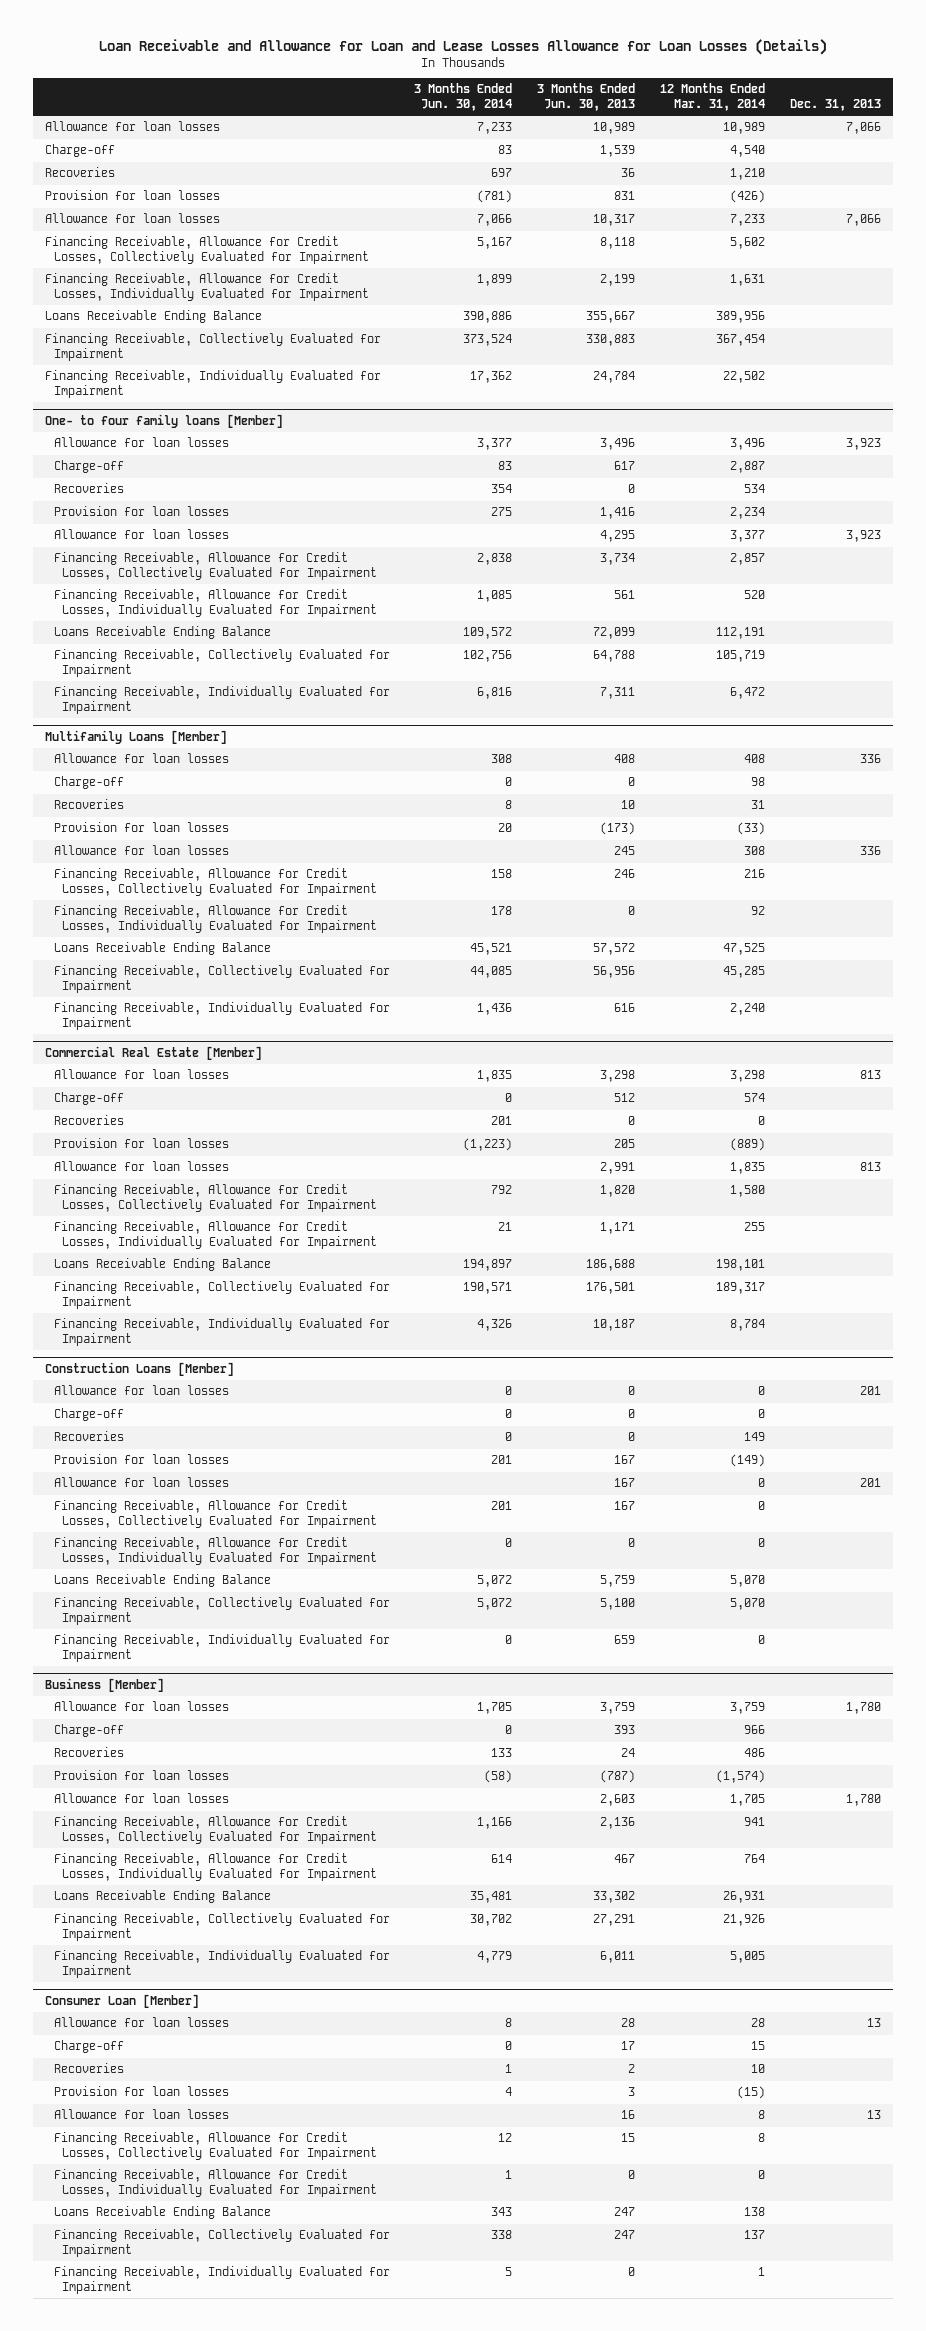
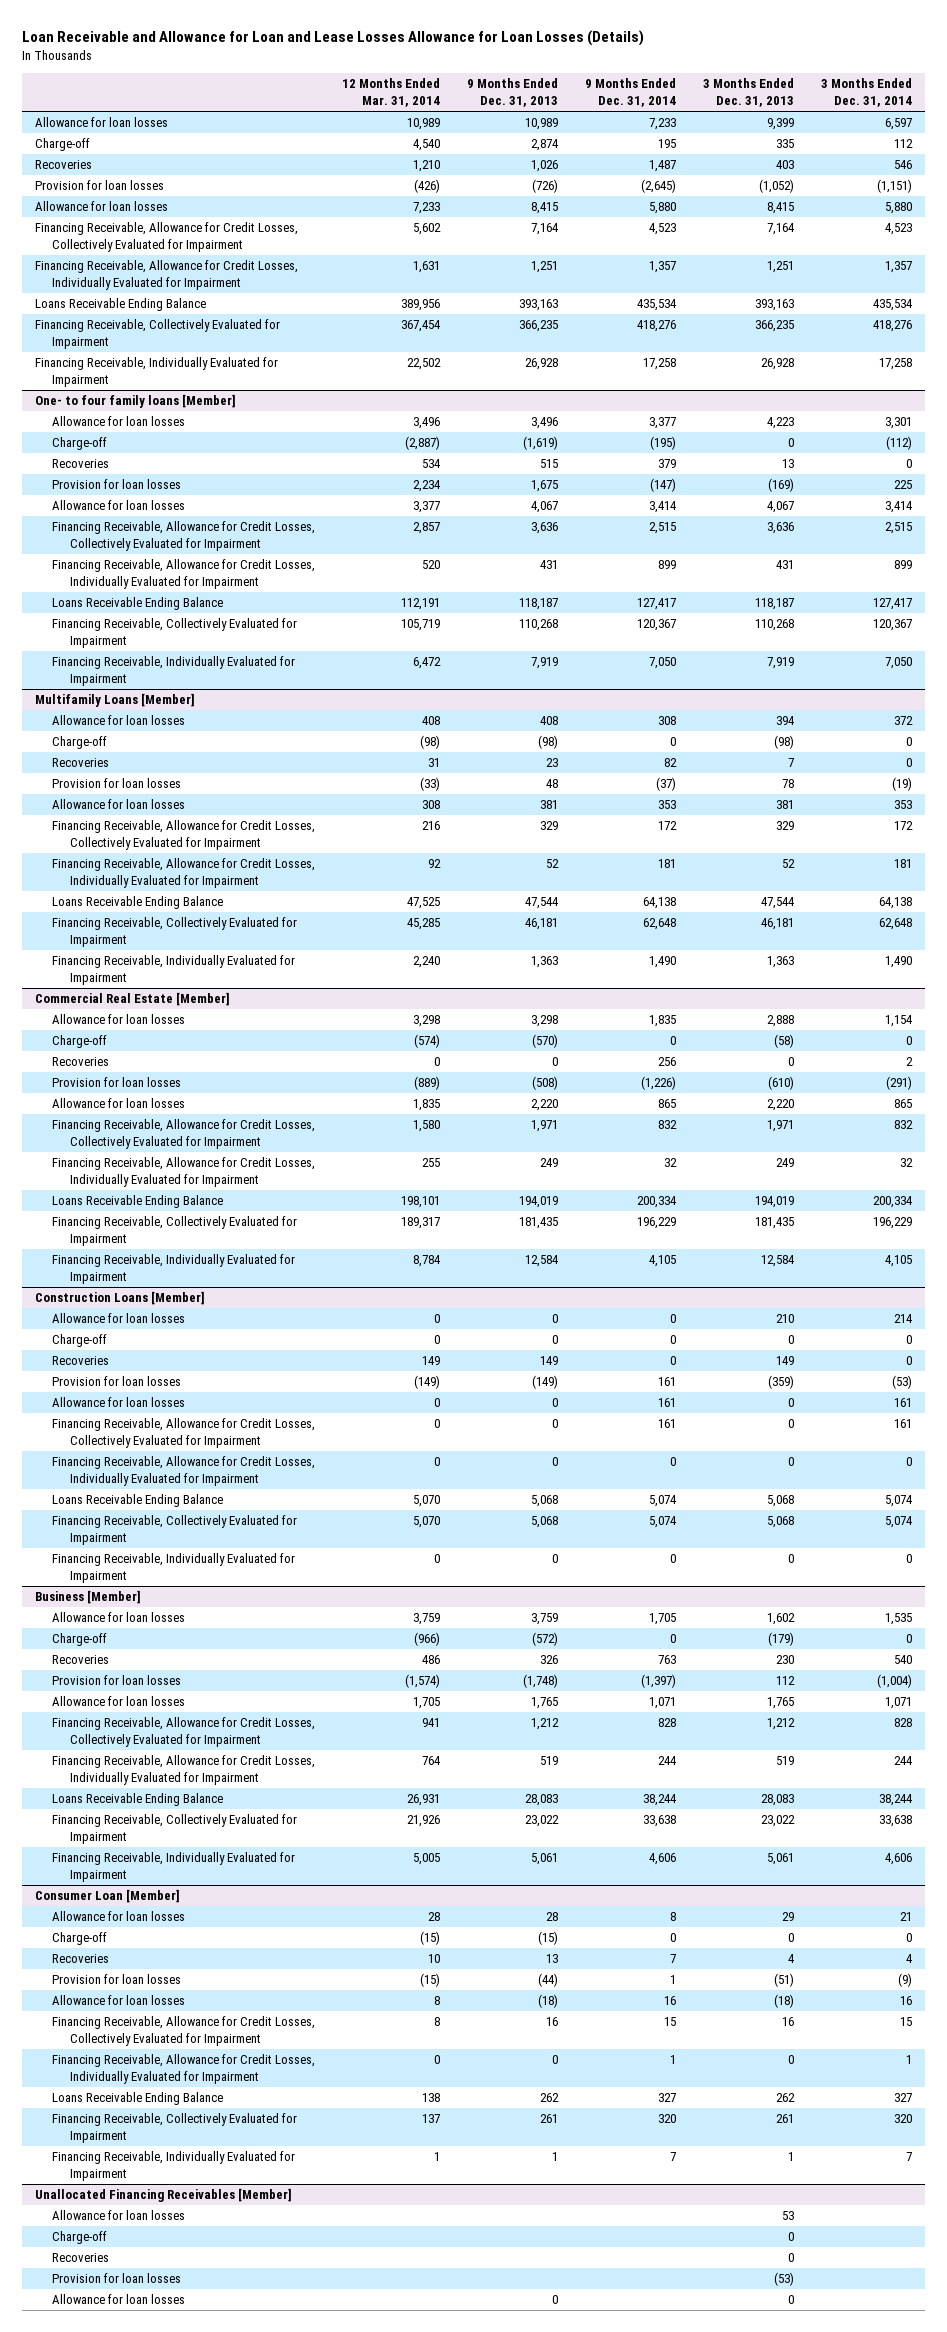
- | 3 Months Ended Jun. 30, 2014 | 3 Months Ended Jun. 30, 2013 | 12 Months Ended Mar. 31, 2014 | Dec. 31, 2013
+ | 12 Months Ended Mar. 31, 2014 | 9 Months Ended Dec. 31, 2013 | 9 Months Ended Dec. 31, 2014 | 3 Months Ended Dec. 31, 2013 | 3 Months Ended Dec. 31, 2014
@ One- to four family loans [Member]
- Charge-off | 83 | 617 | 2,887 |
+ Charge-off | (2,887) | (1,619) | (195) | 0 | (112)
@ Multifamily Loans [Member]
- Charge-off | 0 | 0 | 98 |
+ Charge-off | (98) | (98) | 0 | (98) | 0
@ Commercial Real Estate [Member]
- Charge-off | 0 | 512 | 574 |
+ Charge-off | (574) | (570) | 0 | (58) | 0
@ Business [Member]
- Charge-off | 0 | 393 | 966 |
+ Charge-off | (966) | (572) | 0 | (179) | 0
@ Consumer Loan [Member]
- Charge-off | 0 | 17 | 15 |
+ Charge-off | (15) | (15) | 0 | 0 | 0
+ Unallocated Financing Receivables [Member]
+ Allowance for loan losses | | | | 53 |
+ Charge-off | | | | 0 |
+ Recoveries | | | | 0 |
+ Provision for loan losses | | | | (53) |
+ Allowance for loan losses | | 0 | | 0 |

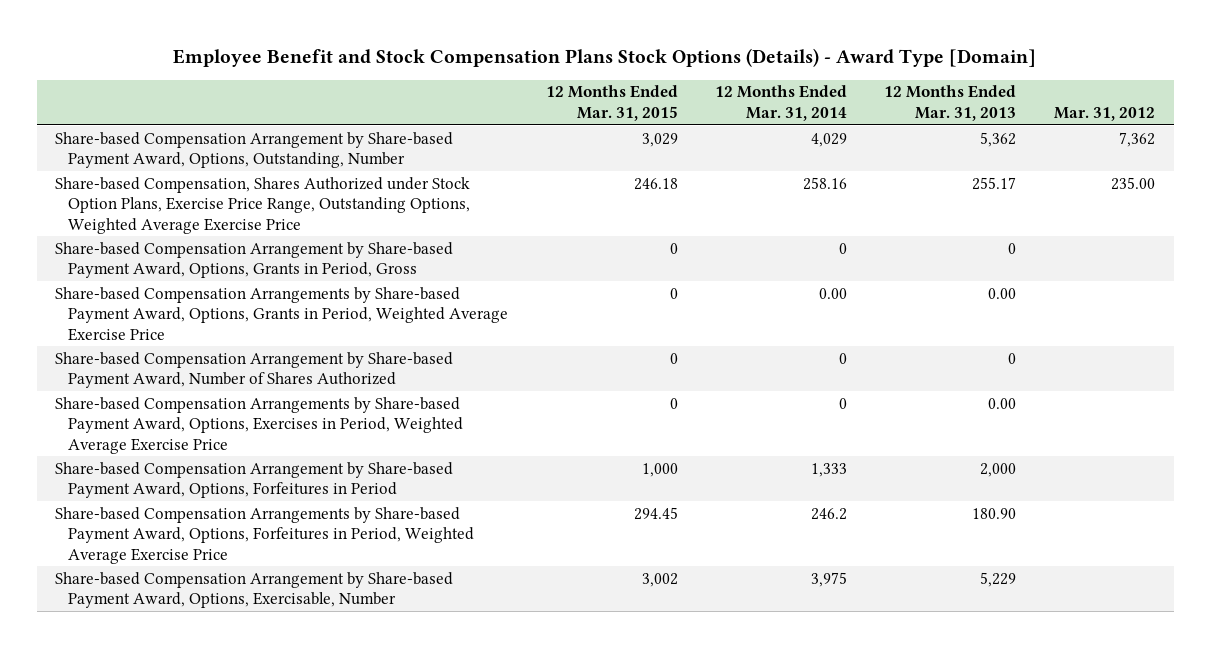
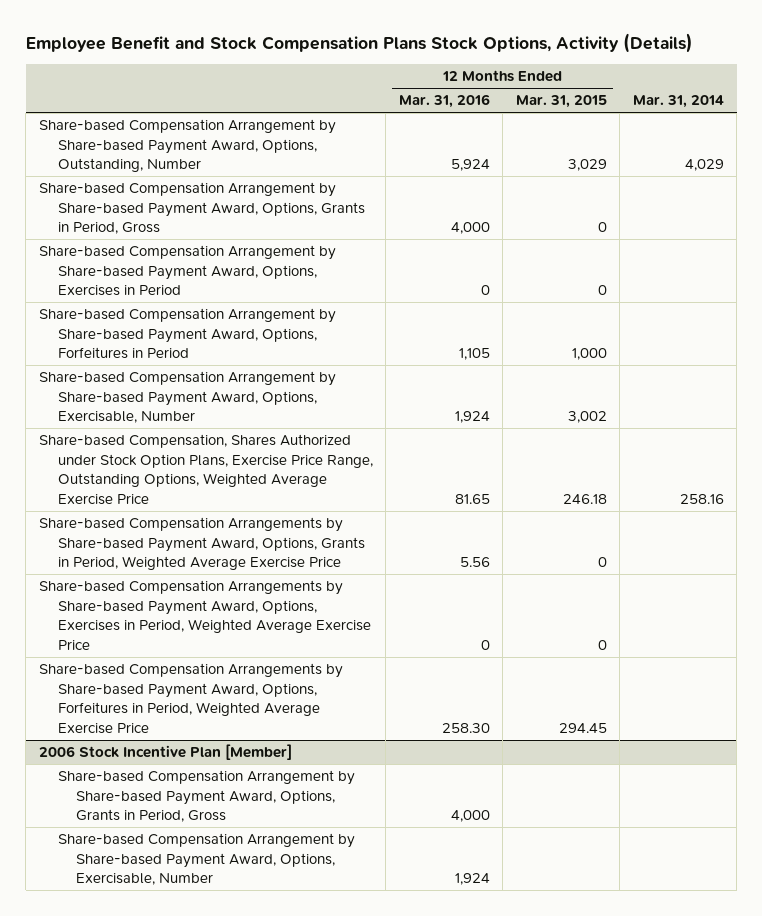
- Employee Benefit and Stock Compensation Plans Stock Options (Details) - Award Type [Domain]
+ Employee Benefit and Stock Compensation Plans Stock Options, Activity (Details)
- | 12 Months Ended Mar. 31, 2015 | 12 Months Ended Mar. 31, 2014 | 12 Months Ended Mar. 31, 2013 | Mar. 31, 2012
+ | 12 Months Ended Mar. 31, 2016 | 12 Months Ended Mar. 31, 2015 | Mar. 31, 2014
+ Share-based Compensation Arrangement by Share-based Payment Award, Options, Exercises in Period | 0 | 0 |
moved up: Share-based Compensation Arrangement by Share-based Payment Award, Options, Forfeitures in Period | 1,105 | 1,000 |
moved up: Share-based Compensation Arrangement by Share-based Payment Award, Options, Exercisable, Number | 1,924 | 3,002 |
moved down: Share-based Compensation, Shares Authorized under Stock Option Plans, Exercise Price Range, Outstanding Options, Weighted Average Exercise Price | 81.65 | 246.18 | 258.16
- Share-based Compensation Arrangement by Share-based Payment Award, Number of Shares Authorized | 0 | 0 | 0 |
+ 2006 Stock Incentive Plan [Member]
+ Share-based Compensation Arrangement by Share-based Payment Award, Options, Grants in Period, Gross | 4,000 | |
+ Share-based Compensation Arrangement by Share-based Payment Award, Options, Exercisable, Number | 1,924 | |

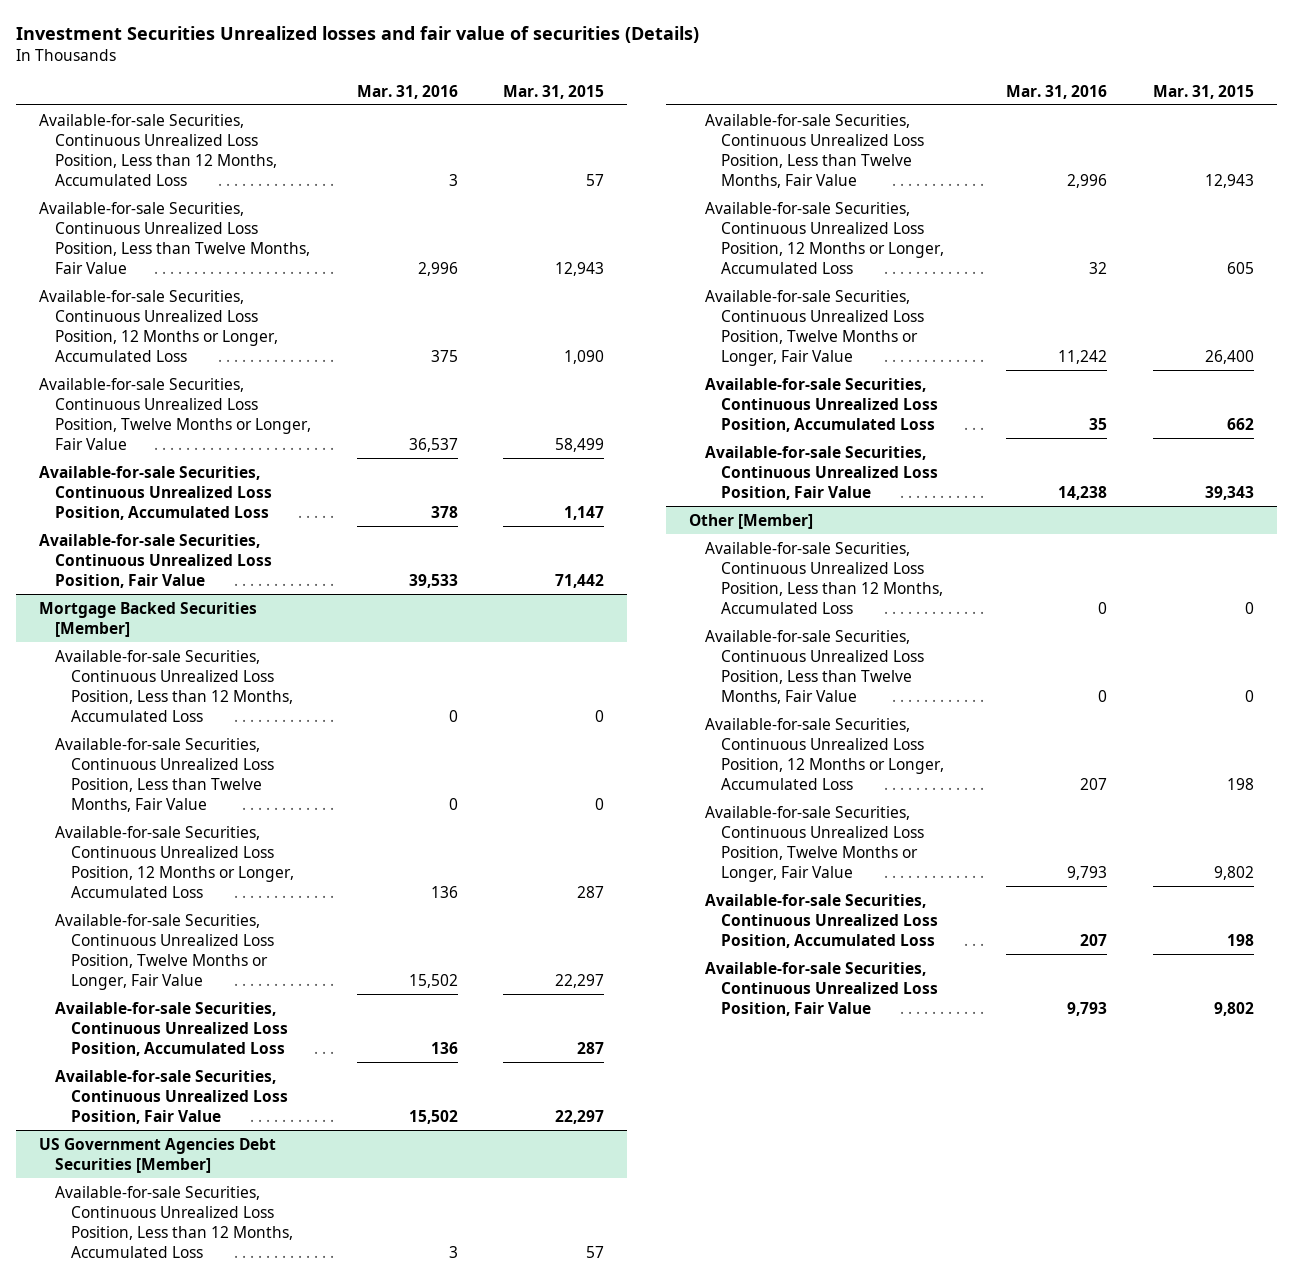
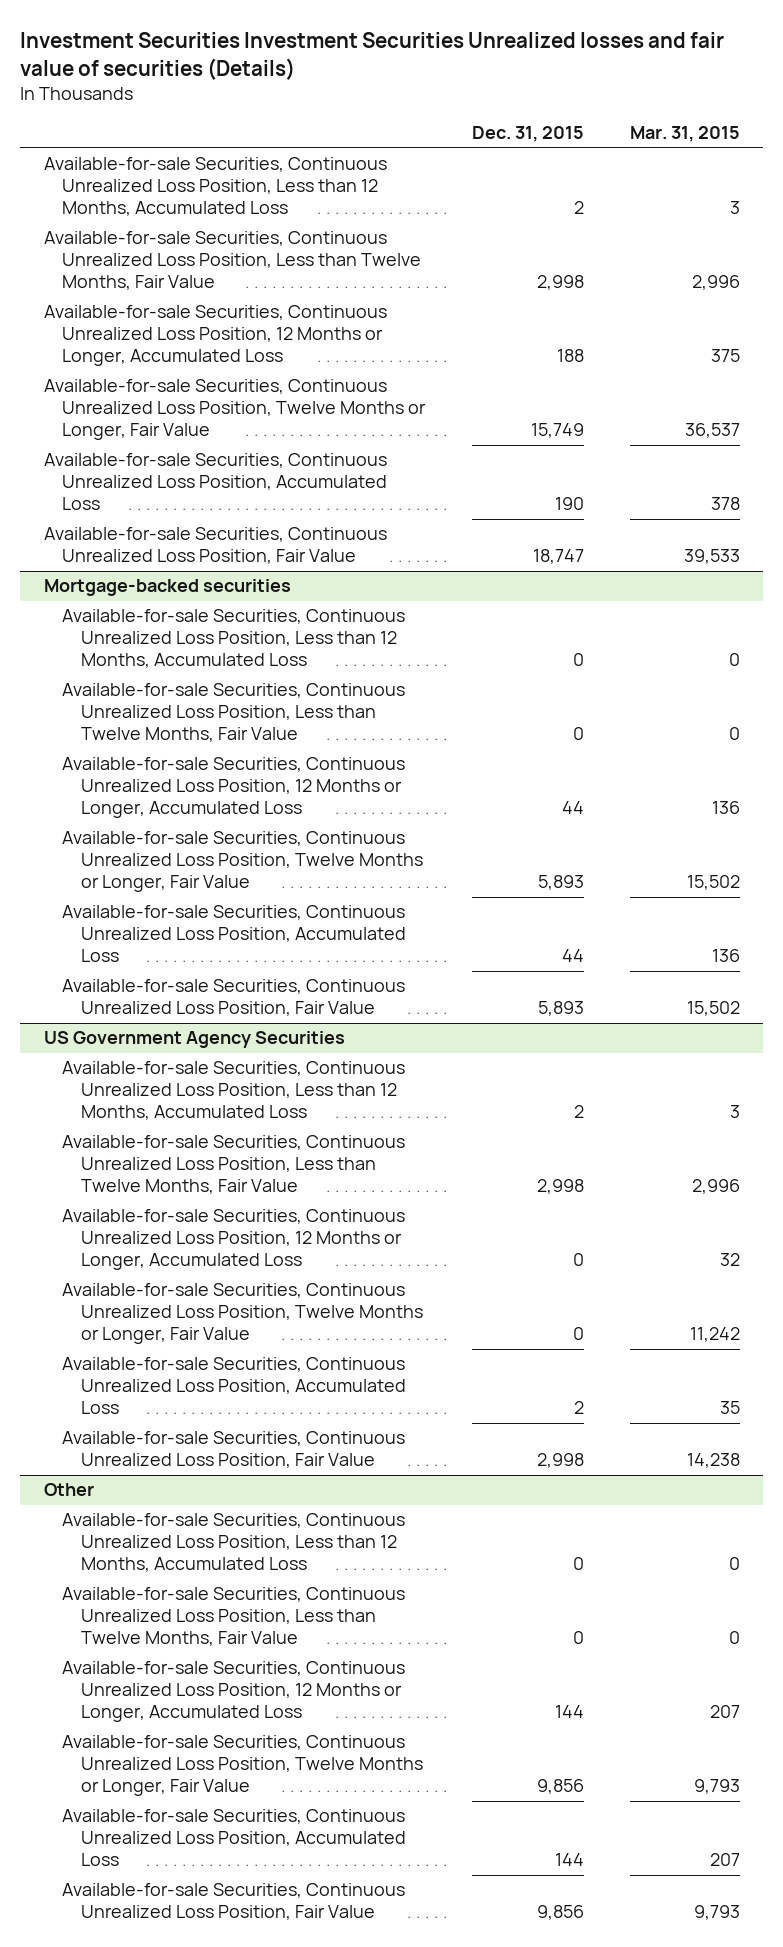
- Investment Securities Unrealized losses and fair value of securities (Details)
+ Investment Securities Investment Securities Unrealized losses and fair value of securities (Details)
- | Mar. 31, 2016 | Mar. 31, 2015
+ | Dec. 31, 2015 | Mar. 31, 2015
- Available-for-sale Securities, Continuous Unrealized Loss Position, Less than 12 Months, Accumulated Loss | 3 | 57
- Available-for-sale Securities, Continuous Unrealized Loss Position, Less than Twelve Months, Fair Value | 2,996 | 12,943
- Available-for-sale Securities, Continuous Unrealized Loss Position, 12 Months or Longer, Accumulated Loss | 375 | 1,090
- Available-for-sale Securities, Continuous Unrealized Loss Position, Twelve Months or Longer, Fair Value | 36,537 | 58,499
- Available-for-sale Securities, Continuous Unrealized Loss Position, Accumulated Loss | 378 | 1,147
- Available-for-sale Securities, Continuous Unrealized Loss Position, Fair Value | 39,533 | 71,442
- Mortgage Backed Securities [Member]
+ Available-for-sale Securities, Continuous Unrealized Loss Position, Less than 12 Months, Accumulated Loss | 2 | 3
+ Available-for-sale Securities, Continuous Unrealized Loss Position, Less than Twelve Months, Fair Value | 2,998 | 2,996
+ Available-for-sale Securities, Continuous Unrealized Loss Position, 12 Months or Longer, Accumulated Loss | 188 | 375
+ Available-for-sale Securities, Continuous Unrealized Loss Position, Twelve Months or Longer, Fair Value | 15,749 | 36,537
+ Available-for-sale Securities, Continuous Unrealized Loss Position, Accumulated Loss | 190 | 378
+ Available-for-sale Securities, Continuous Unrealized Loss Position, Fair Value | 18,747 | 39,533
+ Mortgage-backed securities
- Available-for-sale Securities, Continuous Unrealized Loss Position, 12 Months or Longer, Accumulated Loss | 136 | 287
- Available-for-sale Securities, Continuous Unrealized Loss Position, Twelve Months or Longer, Fair Value | 15,502 | 22,297
- Available-for-sale Securities, Continuous Unrealized Loss Position, Accumulated Loss | 136 | 287
- Available-for-sale Securities, Continuous Unrealized Loss Position, Fair Value | 15,502 | 22,297
- US Government Agencies Debt Securities [Member]
- Available-for-sale Securities, Continuous Unrealized Loss Position, Less than 12 Months, Accumulated Loss | 3 | 57
- Available-for-sale Securities, Continuous Unrealized Loss Position, Less than Twelve Months, Fair Value | 2,996 | 12,943
- Available-for-sale Securities, Continuous Unrealized Loss Position, 12 Months or Longer, Accumulated Loss | 32 | 605
- Available-for-sale Securities, Continuous Unrealized Loss Position, Twelve Months or Longer, Fair Value | 11,242 | 26,400
- Available-for-sale Securities, Continuous Unrealized Loss Position, Accumulated Loss | 35 | 662
- Available-for-sale Securities, Continuous Unrealized Loss Position, Fair Value | 14,238 | 39,343
- Other [Member]
+ Available-for-sale Securities, Continuous Unrealized Loss Position, 12 Months or Longer, Accumulated Loss | 44 | 136
+ Available-for-sale Securities, Continuous Unrealized Loss Position, Twelve Months or Longer, Fair Value | 5,893 | 15,502
+ Available-for-sale Securities, Continuous Unrealized Loss Position, Accumulated Loss | 44 | 136
+ Available-for-sale Securities, Continuous Unrealized Loss Position, Fair Value | 5,893 | 15,502
+ US Government Agency Securities
+ Available-for-sale Securities, Continuous Unrealized Loss Position, Less than 12 Months, Accumulated Loss | 2 | 3
+ Available-for-sale Securities, Continuous Unrealized Loss Position, Less than Twelve Months, Fair Value | 2,998 | 2,996
+ Available-for-sale Securities, Continuous Unrealized Loss Position, 12 Months or Longer, Accumulated Loss | 0 | 32
+ Available-for-sale Securities, Continuous Unrealized Loss Position, Twelve Months or Longer, Fair Value | 0 | 11,242
+ Available-for-sale Securities, Continuous Unrealized Loss Position, Accumulated Loss | 2 | 35
+ Available-for-sale Securities, Continuous Unrealized Loss Position, Fair Value | 2,998 | 14,238
+ Other
- Available-for-sale Securities, Continuous Unrealized Loss Position, 12 Months or Longer, Accumulated Loss | 207 | 198
- Available-for-sale Securities, Continuous Unrealized Loss Position, Twelve Months or Longer, Fair Value | 9,793 | 9,802
- Available-for-sale Securities, Continuous Unrealized Loss Position, Accumulated Loss | 207 | 198
- Available-for-sale Securities, Continuous Unrealized Loss Position, Fair Value | 9,793 | 9,802
+ Available-for-sale Securities, Continuous Unrealized Loss Position, 12 Months or Longer, Accumulated Loss | 144 | 207
+ Available-for-sale Securities, Continuous Unrealized Loss Position, Twelve Months or Longer, Fair Value | 9,856 | 9,793
+ Available-for-sale Securities, Continuous Unrealized Loss Position, Accumulated Loss | 144 | 207
+ Available-for-sale Securities, Continuous Unrealized Loss Position, Fair Value | 9,856 | 9,793

